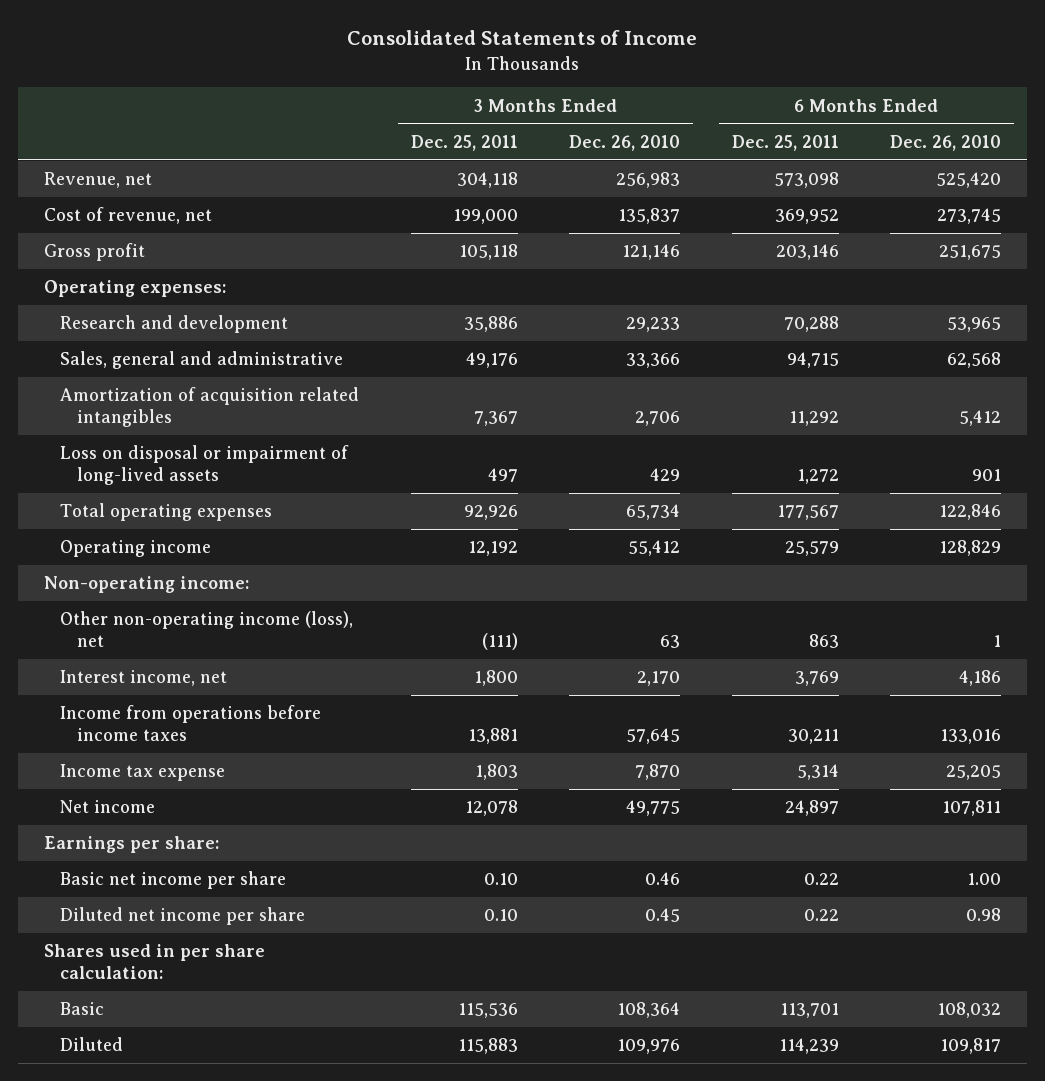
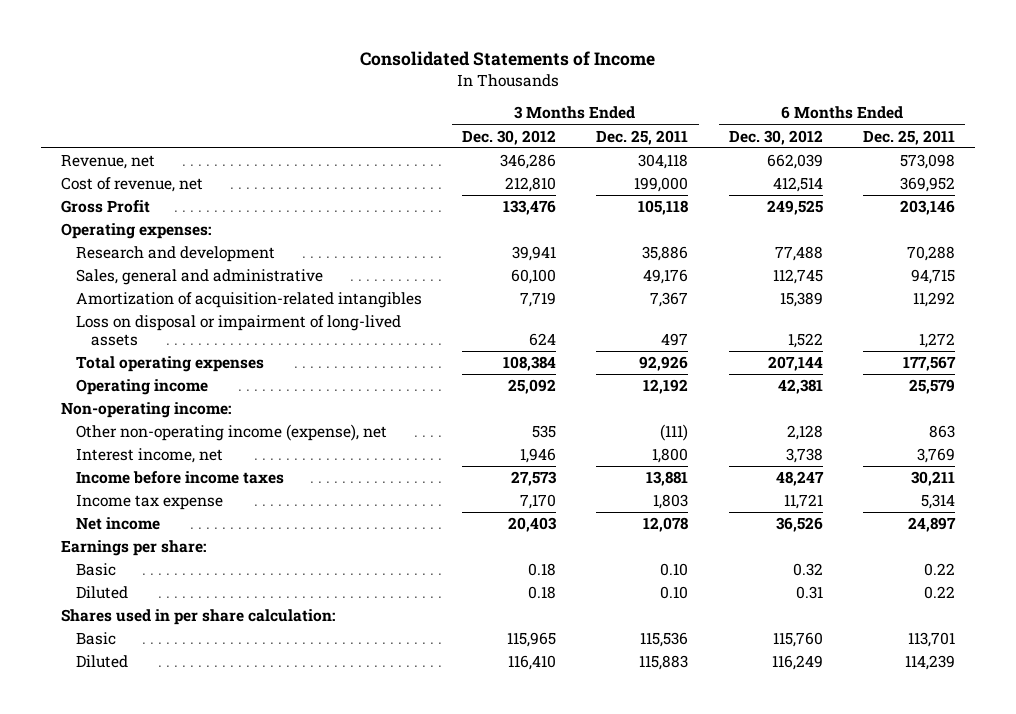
- | 3 Months Ended Dec. 25, 2011 | 3 Months Ended Dec. 26, 2010 | 6 Months Ended Dec. 25, 2011 | 6 Months Ended Dec. 26, 2010
+ | 3 Months Ended Dec. 30, 2012 | 3 Months Ended Dec. 25, 2011 | 6 Months Ended Dec. 30, 2012 | 6 Months Ended Dec. 25, 2011
- Gross profit | 105,118 | 121,146 | 203,146 | 251,675
+ Gross Profit | 133,476 | 105,118 | 249,525 | 203,146
- Amortization of acquisition related intangibles | 7,367 | 2,706 | 11,292 | 5,412
+ Amortization of acquisition-related intangibles | 7,719 | 7,367 | 15,389 | 11,292
- Other non-operating income (loss), net | (111) | 63 | 863 | 1
+ Other non-operating income (expense), net | 535 | (111) | 2,128 | 863
- Income from operations before income taxes | 13,881 | 57,645 | 30,211 | 133,016
+ Income before income taxes | 27,573 | 13,881 | 48,247 | 30,211
- Basic net income per share | 0.10 | 0.46 | 0.22 | 1.00
- Diluted net income per share | 0.10 | 0.45 | 0.22 | 0.98
+ Basic | 0.18 | 0.10 | 0.32 | 0.22
+ Diluted | 0.18 | 0.10 | 0.31 | 0.22

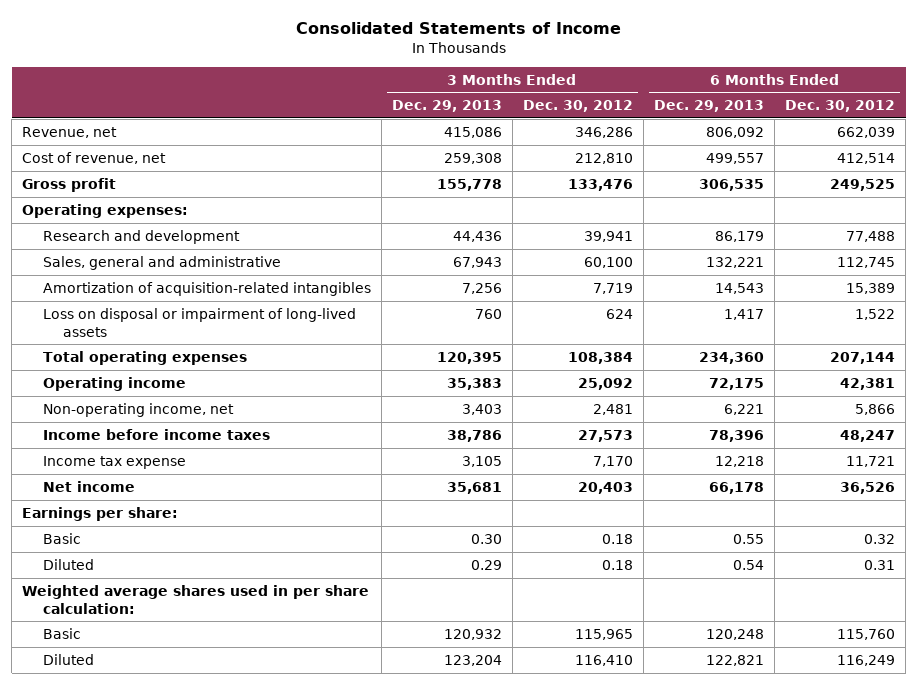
- | 3 Months Ended Dec. 30, 2012 | 3 Months Ended Dec. 25, 2011 | 6 Months Ended Dec. 30, 2012 | 6 Months Ended Dec. 25, 2011
+ | 3 Months Ended Dec. 29, 2013 | 3 Months Ended Dec. 30, 2012 | 6 Months Ended Dec. 29, 2013 | 6 Months Ended Dec. 30, 2012
- Gross Profit | 133,476 | 105,118 | 249,525 | 203,146
+ Gross profit | 155,778 | 133,476 | 306,535 | 249,525
- Non-operating income:
- Other non-operating income (expense), net | 535 | (111) | 2,128 | 863
- Interest income, net | 1,946 | 1,800 | 3,738 | 3,769
+ Non-operating income, net | 3,403 | 2,481 | 6,221 | 5,866
- Shares used in per share calculation:
+ Weighted average shares used in per share calculation:

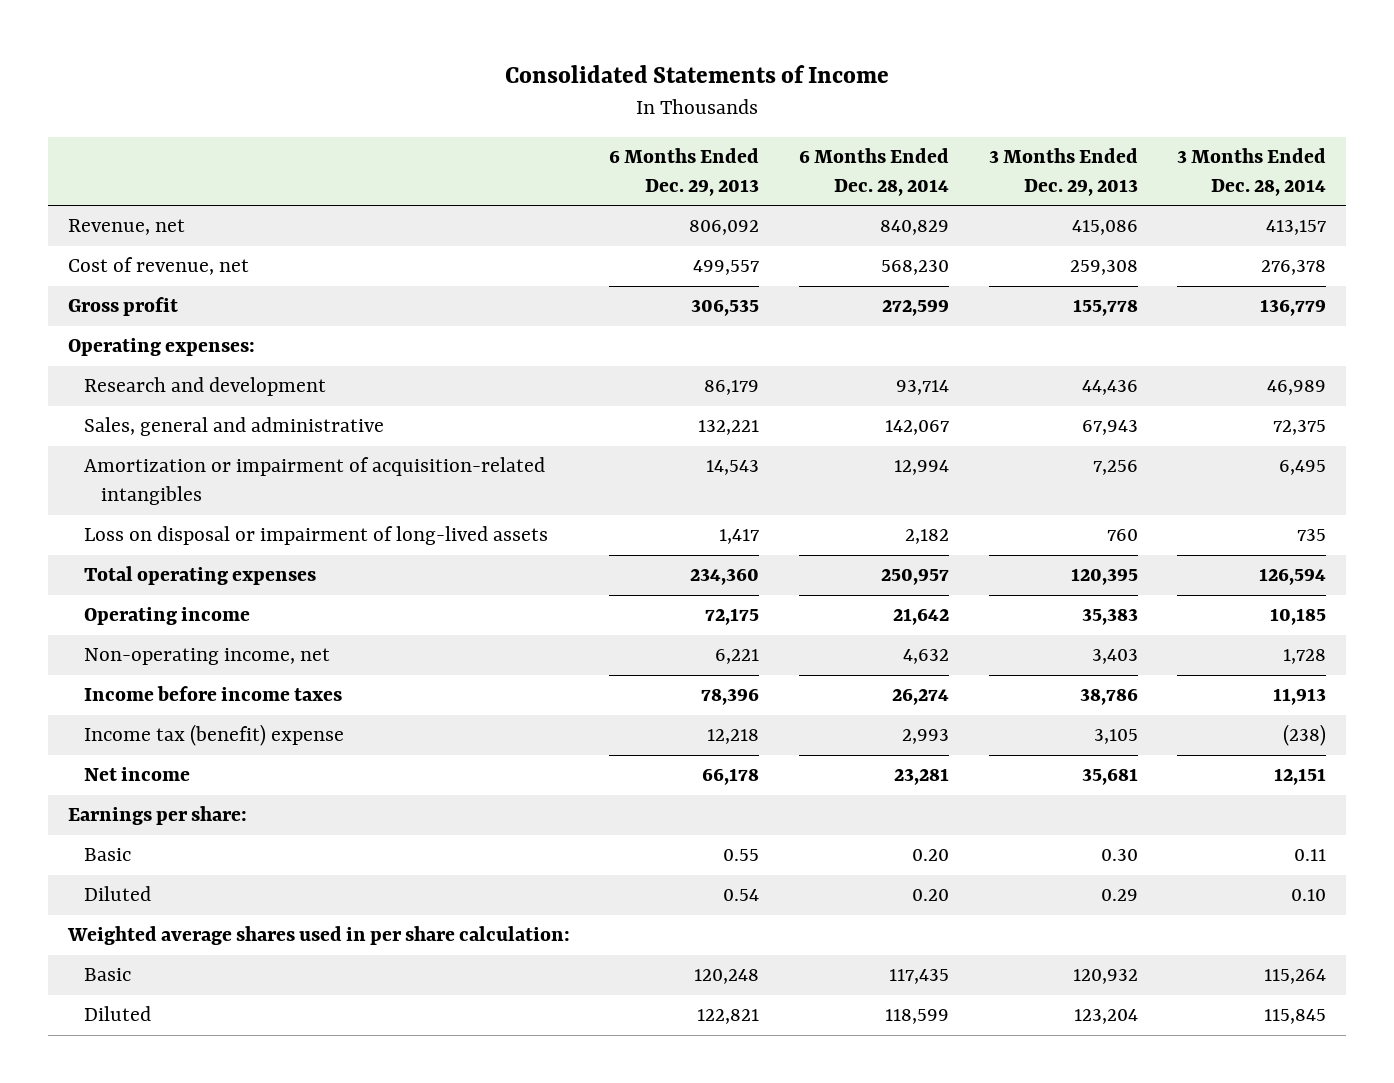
- | 3 Months Ended Dec. 29, 2013 | 3 Months Ended Dec. 30, 2012 | 6 Months Ended Dec. 29, 2013 | 6 Months Ended Dec. 30, 2012
+ | 6 Months Ended Dec. 29, 2013 | 6 Months Ended Dec. 28, 2014 | 3 Months Ended Dec. 29, 2013 | 3 Months Ended Dec. 28, 2014
- Amortization of acquisition-related intangibles | 7,256 | 7,719 | 14,543 | 15,389
+ Amortization or impairment of acquisition-related intangibles | 14,543 | 12,994 | 7,256 | 6,495
- Income tax expense | 3,105 | 7,170 | 12,218 | 11,721
+ Income tax (benefit) expense | 12,218 | 2,993 | 3,105 | (238)

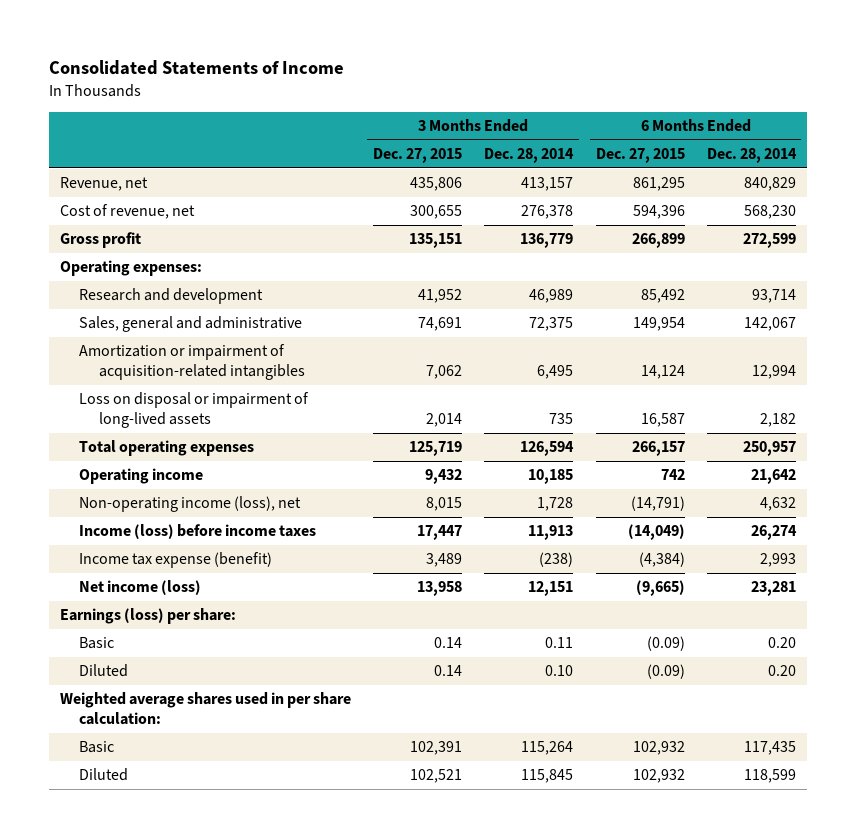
- | 6 Months Ended Dec. 29, 2013 | 6 Months Ended Dec. 28, 2014 | 3 Months Ended Dec. 29, 2013 | 3 Months Ended Dec. 28, 2014
+ | 3 Months Ended Dec. 27, 2015 | 3 Months Ended Dec. 28, 2014 | 6 Months Ended Dec. 27, 2015 | 6 Months Ended Dec. 28, 2014
- Non-operating income, net | 6,221 | 4,632 | 3,403 | 1,728
- Income before income taxes | 78,396 | 26,274 | 38,786 | 11,913
- Income tax (benefit) expense | 12,218 | 2,993 | 3,105 | (238)
- Net income | 66,178 | 23,281 | 35,681 | 12,151
- Earnings per share:
+ Non-operating income (loss), net | 8,015 | 1,728 | (14,791) | 4,632
+ Income (loss) before income taxes | 17,447 | 11,913 | (14,049) | 26,274
+ Income tax expense (benefit) | 3,489 | (238) | (4,384) | 2,993
+ Net income (loss) | 13,958 | 12,151 | (9,665) | 23,281
+ Earnings (loss) per share:

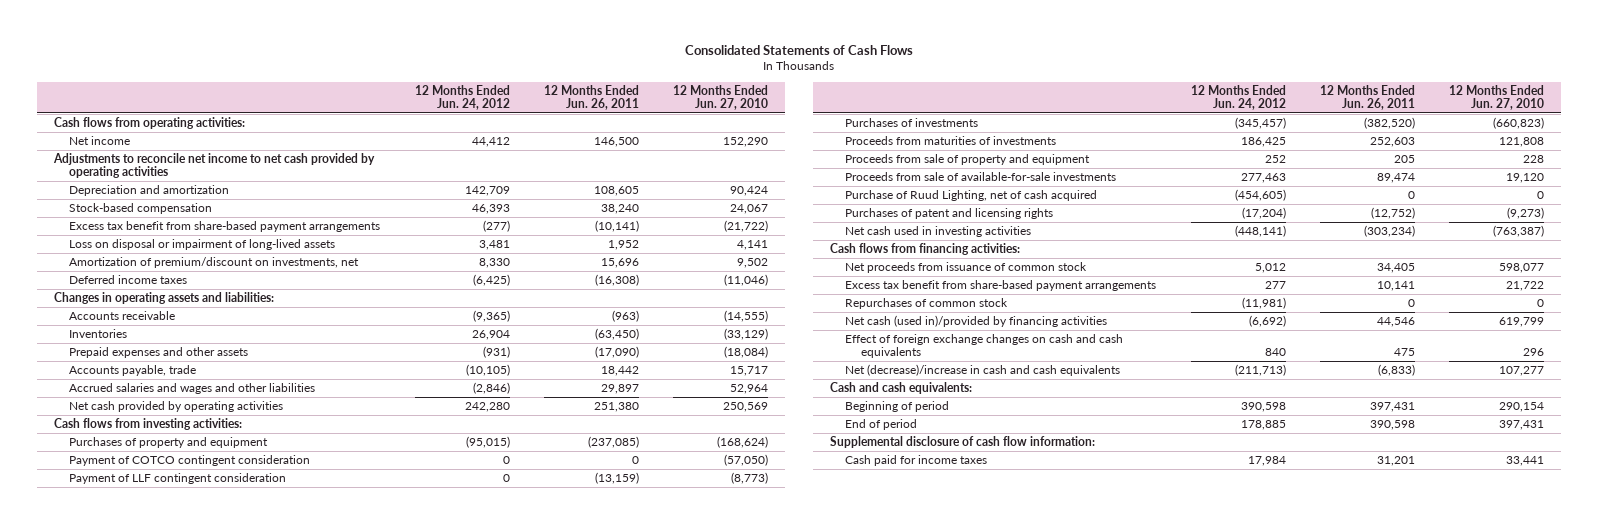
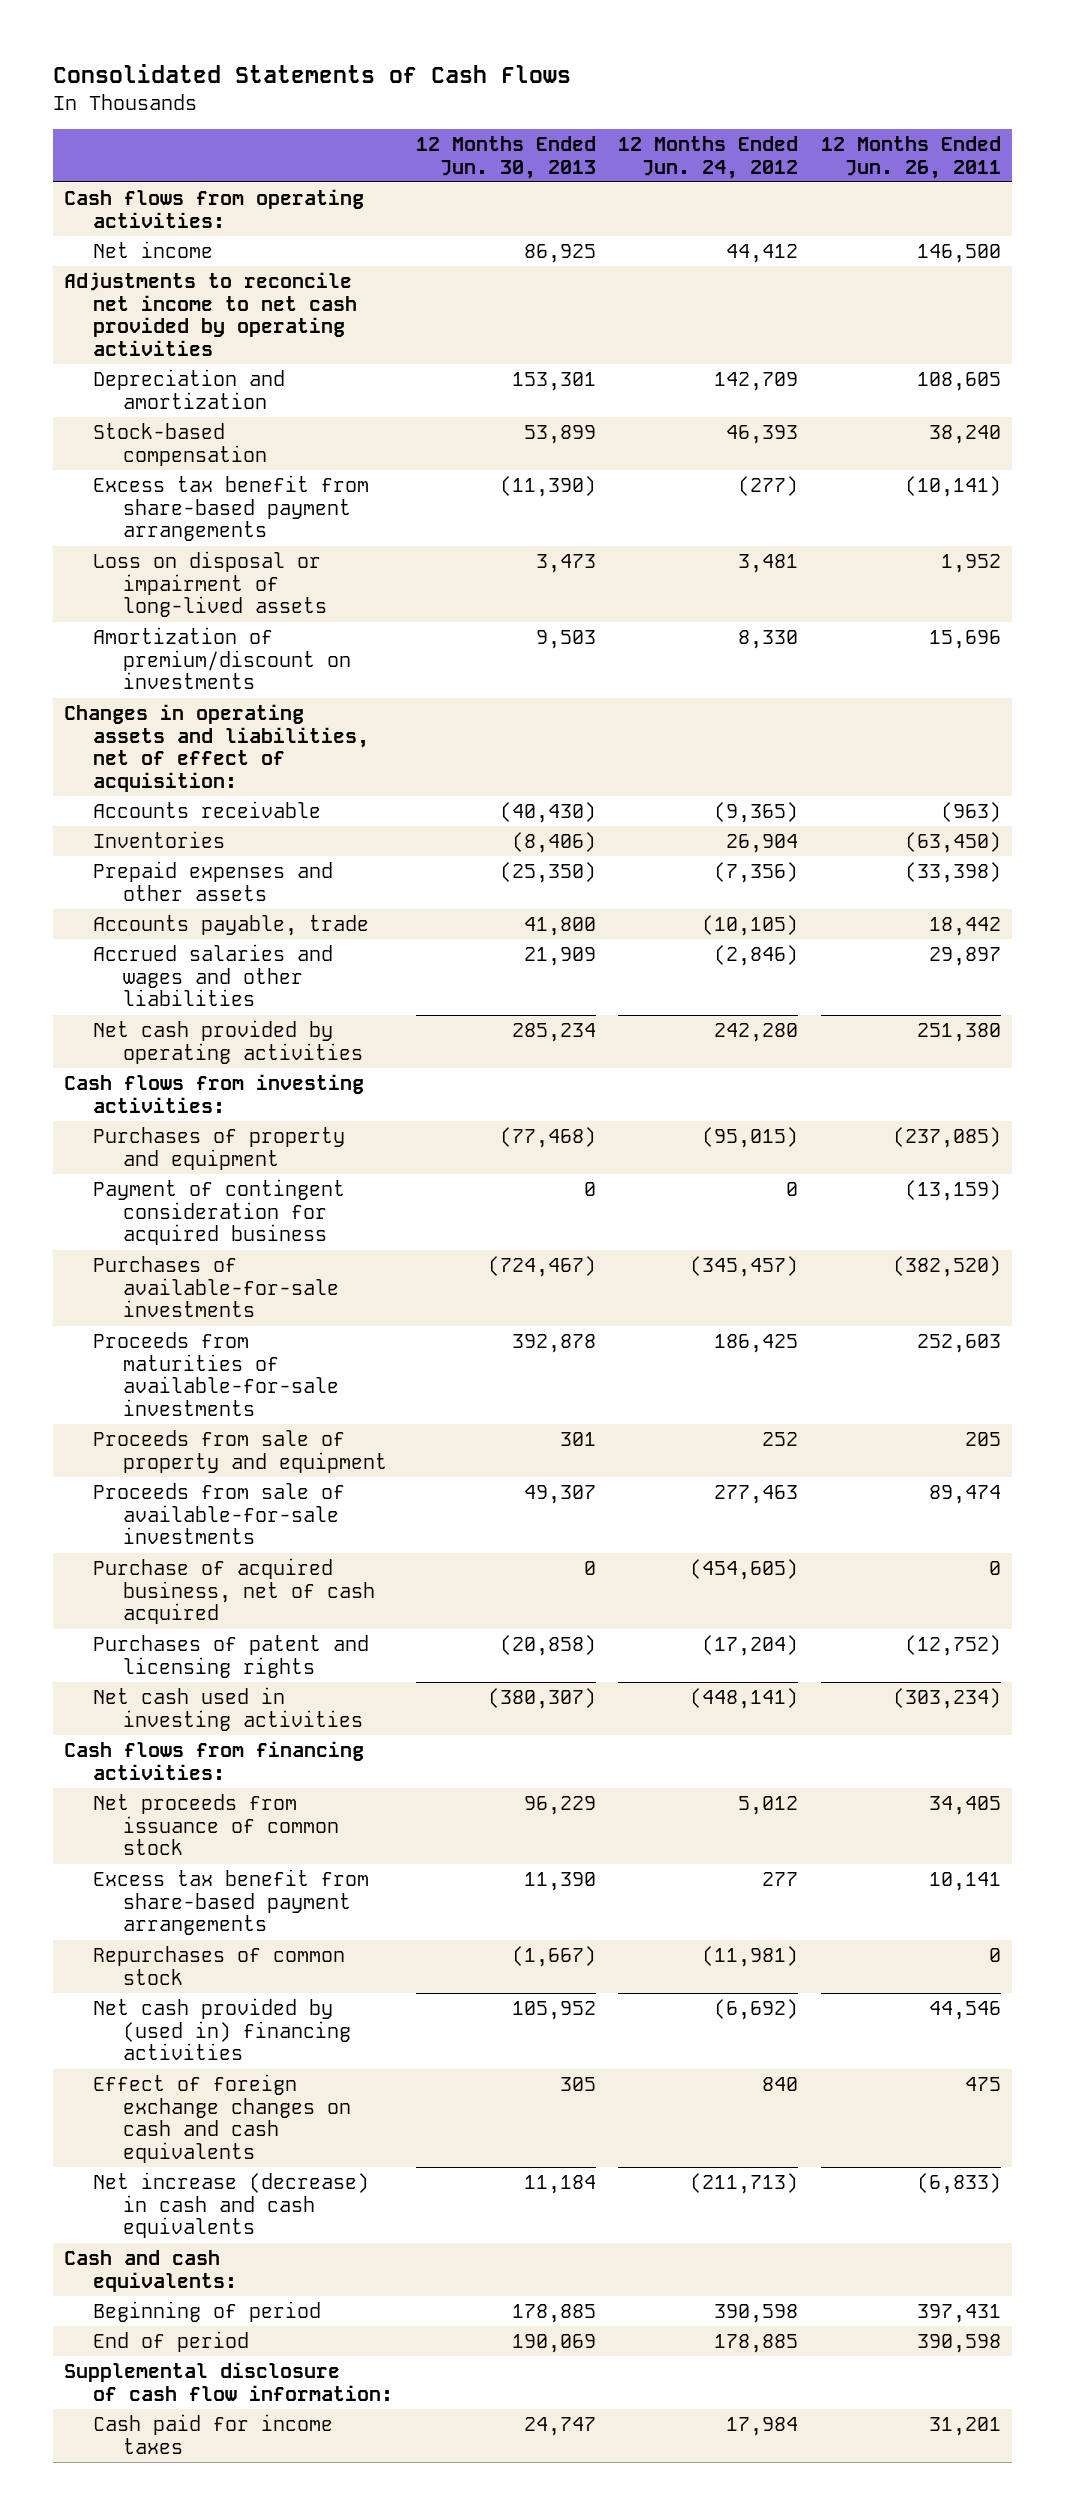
- | 12 Months Ended Jun. 24, 2012 | 12 Months Ended Jun. 26, 2011 | 12 Months Ended Jun. 27, 2010
+ | 12 Months Ended Jun. 30, 2013 | 12 Months Ended Jun. 24, 2012 | 12 Months Ended Jun. 26, 2011
- Amortization of premium/discount on investments, net | 8,330 | 15,696 | 9,502
- Deferred income taxes | (6,425) | (16,308) | (11,046)
- Changes in operating assets and liabilities:
+ Amortization of premium/discount on investments | 9,503 | 8,330 | 15,696
+ Changes in operating assets and liabilities, net of effect of acquisition:
- Prepaid expenses and other assets | (931) | (17,090) | (18,084)
+ Prepaid expenses and other assets | (25,350) | (7,356) | (33,398)
- Payment of COTCO contingent consideration | 0 | 0 | (57,050)
- Payment of LLF contingent consideration | 0 | (13,159) | (8,773)
- Purchases of investments | (345,457) | (382,520) | (660,823)
- Proceeds from maturities of investments | 186,425 | 252,603 | 121,808
+ Payment of contingent consideration for acquired business | 0 | 0 | (13,159)
+ Purchases of available-for-sale investments | (724,467) | (345,457) | (382,520)
+ Proceeds from maturities of available-for-sale investments | 392,878 | 186,425 | 252,603
- Purchase of Ruud Lighting, net of cash acquired | (454,605) | 0 | 0
+ Purchase of acquired business, net of cash acquired | 0 | (454,605) | 0
- Net cash (used in)/provided by financing activities | (6,692) | 44,546 | 619,799
+ Net cash provided by (used in) financing activities | 105,952 | (6,692) | 44,546
- Net (decrease)/increase in cash and cash equivalents | (211,713) | (6,833) | 107,277
+ Net increase (decrease) in cash and cash equivalents | 11,184 | (211,713) | (6,833)

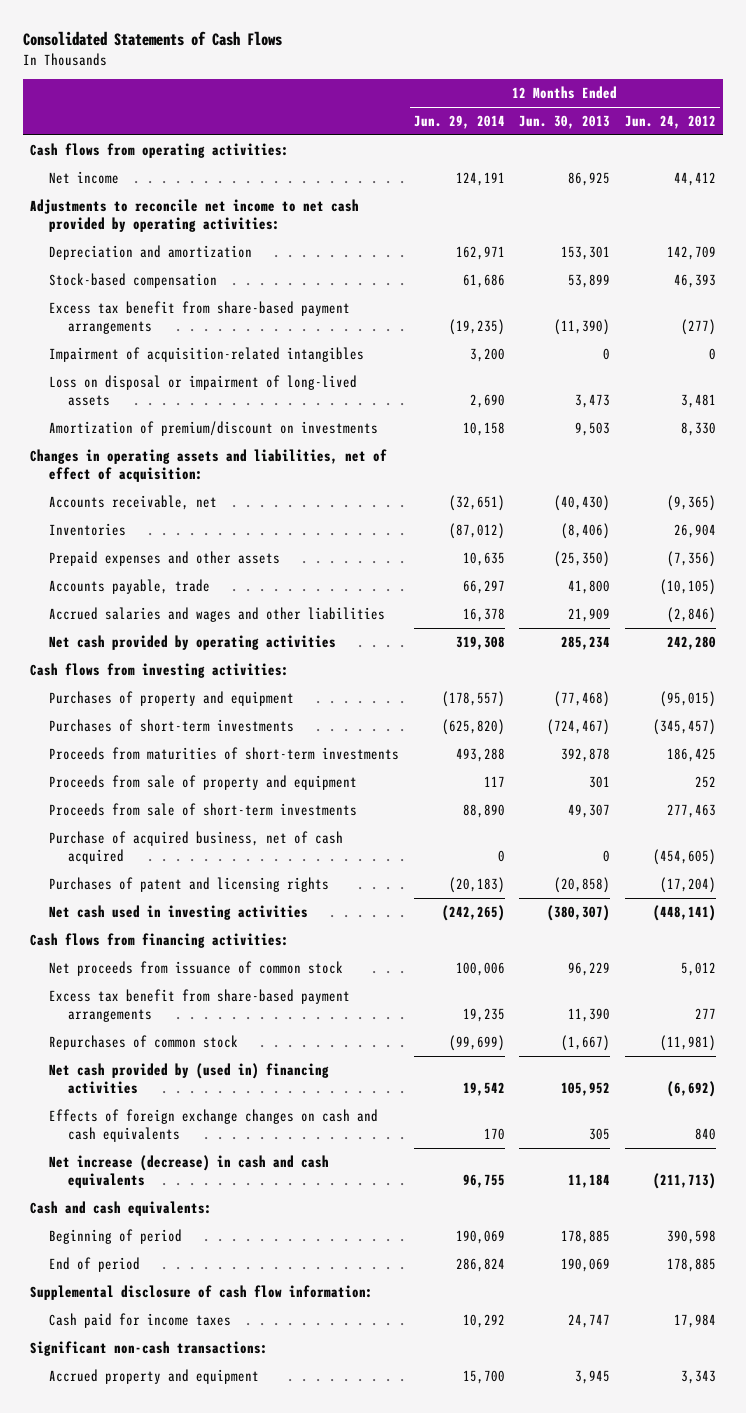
- | 12 Months Ended Jun. 30, 2013 | 12 Months Ended Jun. 24, 2012 | 12 Months Ended Jun. 26, 2011
+ | 12 Months Ended Jun. 29, 2014 | 12 Months Ended Jun. 30, 2013 | 12 Months Ended Jun. 24, 2012
- Adjustments to reconcile net income to net cash provided by operating activities
+ Adjustments to reconcile net income to net cash provided by operating activities:
+ Impairment of acquisition-related intangibles | 3,200 | 0 | 0
- Accounts receivable | (40,430) | (9,365) | (963)
+ Accounts receivable, net | (32,651) | (40,430) | (9,365)
- Payment of contingent consideration for acquired business | 0 | 0 | (13,159)
- Purchases of available-for-sale investments | (724,467) | (345,457) | (382,520)
- Proceeds from maturities of available-for-sale investments | 392,878 | 186,425 | 252,603
+ Purchases of short-term investments | (625,820) | (724,467) | (345,457)
+ Proceeds from maturities of short-term investments | 493,288 | 392,878 | 186,425
- Proceeds from sale of available-for-sale investments | 49,307 | 277,463 | 89,474
+ Proceeds from sale of short-term investments | 88,890 | 49,307 | 277,463
- Effect of foreign exchange changes on cash and cash equivalents | 305 | 840 | 475
+ Effects of foreign exchange changes on cash and cash equivalents | 170 | 305 | 840
+ Significant non-cash transactions:
+ Accrued property and equipment | 15,700 | 3,945 | 3,343

